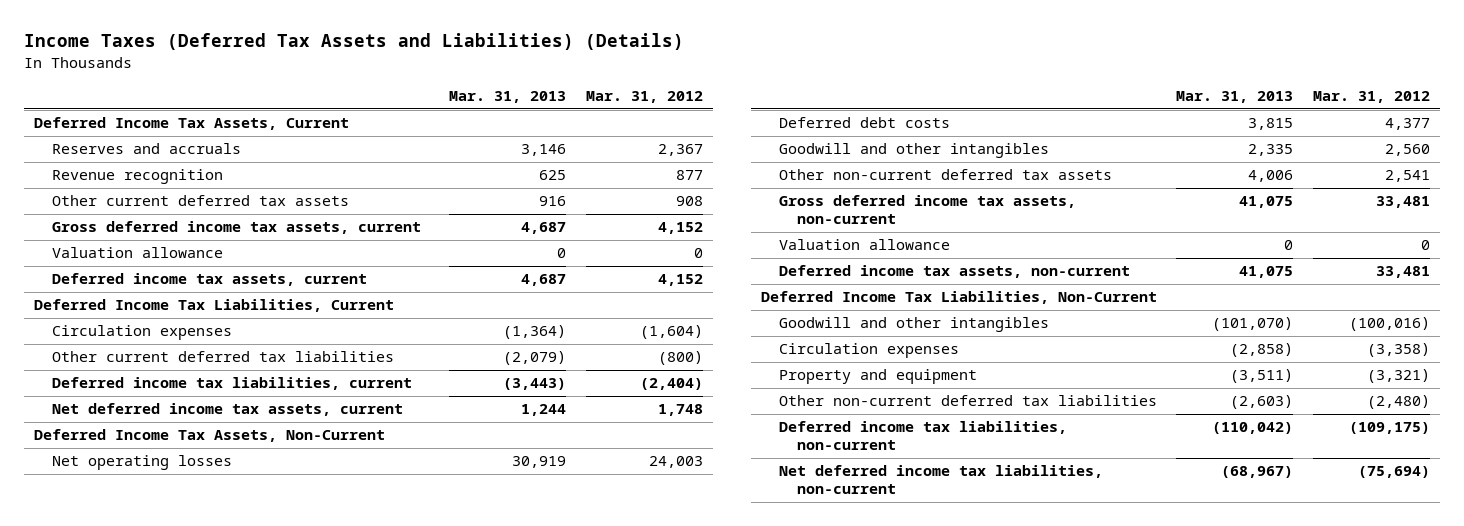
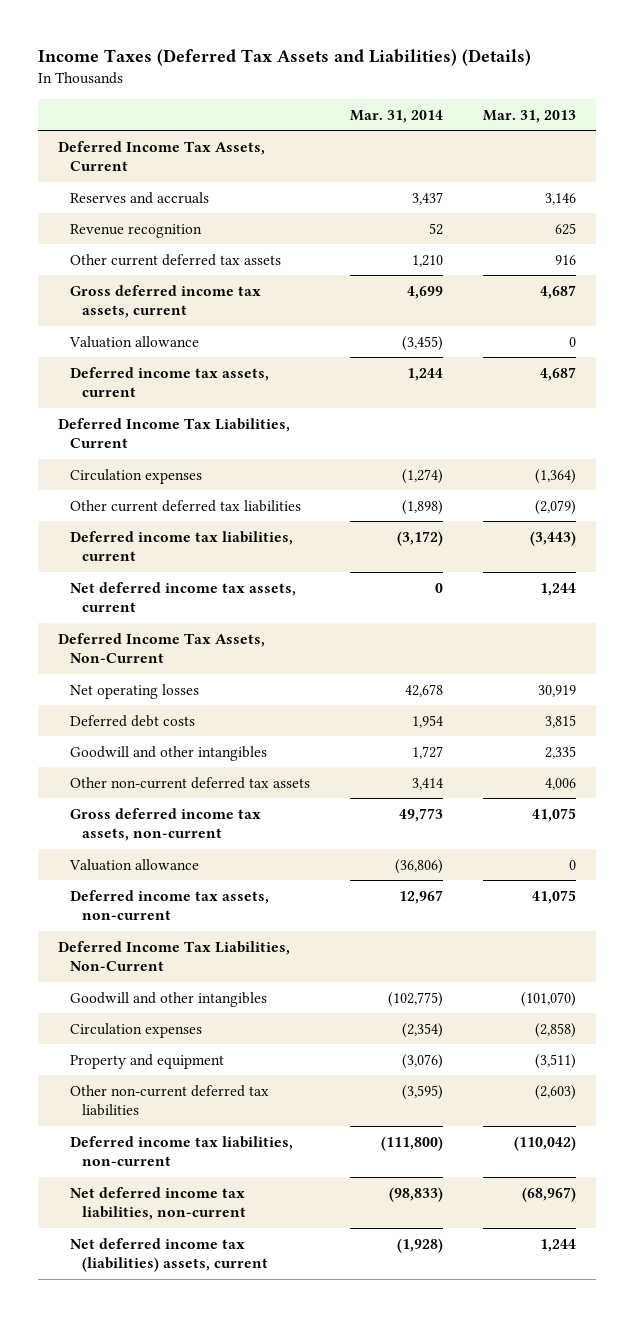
- | Mar. 31, 2013 | Mar. 31, 2012
+ | Mar. 31, 2014 | Mar. 31, 2013
+ Net deferred income tax (liabilities) assets, current | (1,928) | 1,244

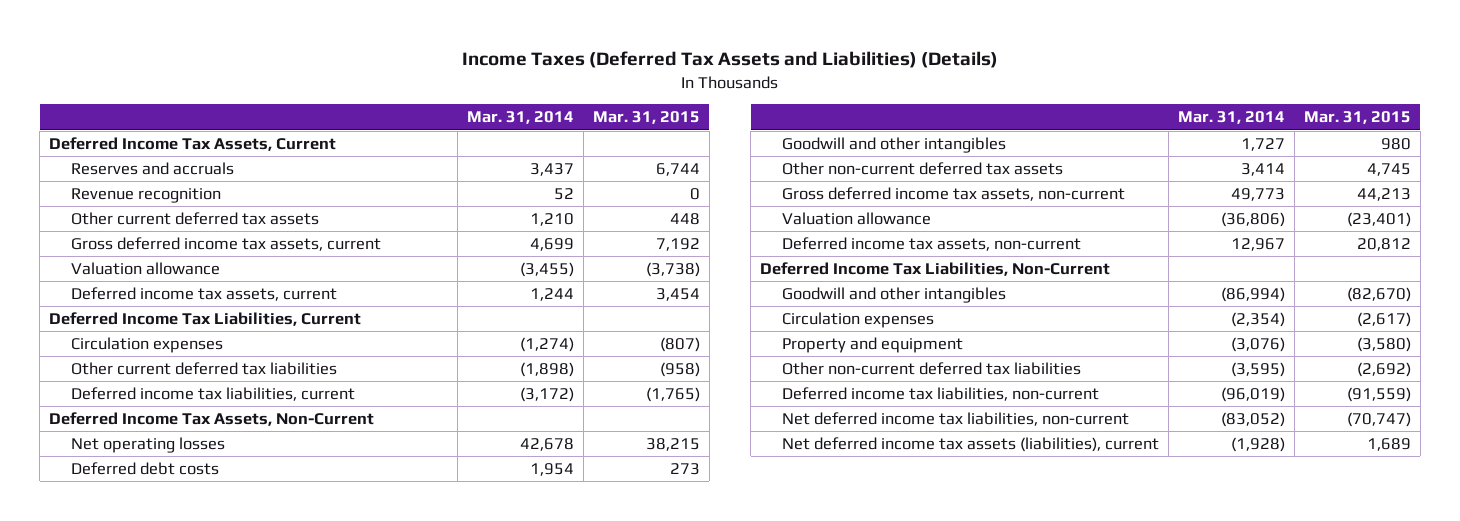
- | Mar. 31, 2014 | Mar. 31, 2013
+ | Mar. 31, 2014 | Mar. 31, 2015
- Net deferred income tax assets, current | 0 | 1,244
- Goodwill and other intangibles | (102,775) | (101,070)
+ Goodwill and other intangibles | (86,994) | (82,670)
- Deferred income tax liabilities, non-current | (111,800) | (110,042)
- Net deferred income tax liabilities, non-current | (98,833) | (68,967)
- Net deferred income tax (liabilities) assets, current | (1,928) | 1,244
+ Deferred income tax liabilities, non-current | (96,019) | (91,559)
+ Net deferred income tax liabilities, non-current | (83,052) | (70,747)
+ Net deferred income tax assets (liabilities), current | (1,928) | 1,689

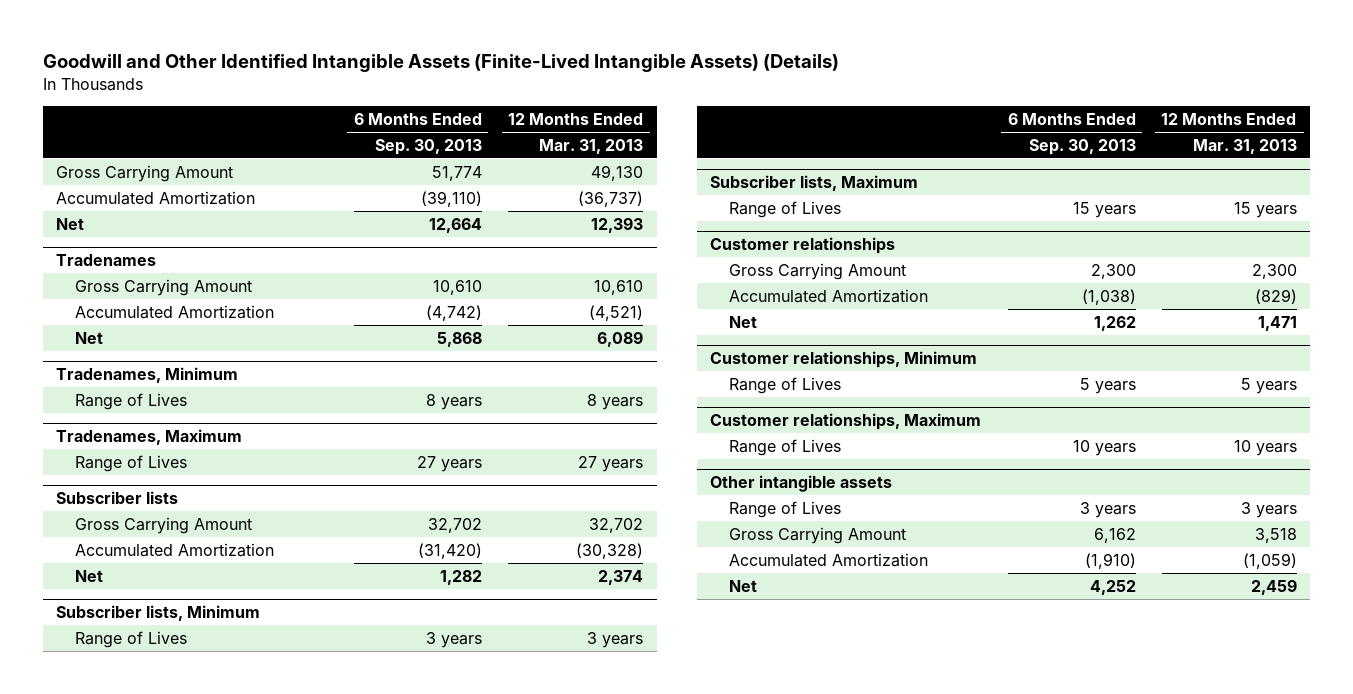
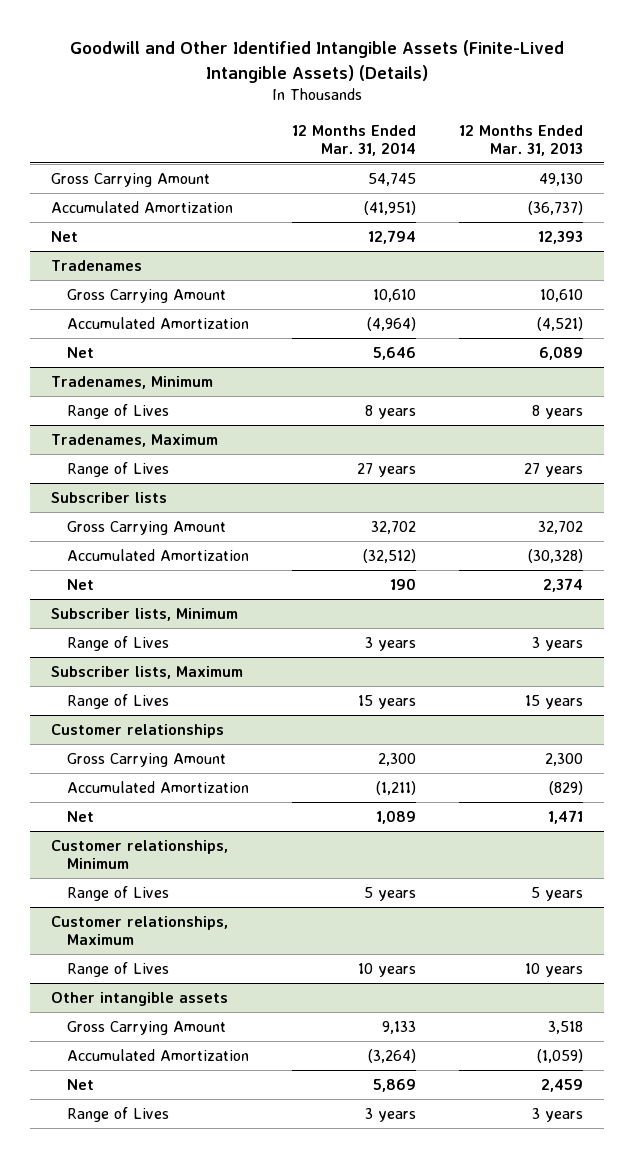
- | 6 Months Ended Sep. 30, 2013 | 12 Months Ended Mar. 31, 2013
+ | 12 Months Ended Mar. 31, 2014 | 12 Months Ended Mar. 31, 2013
@ Other intangible assets
moved down: Range of Lives | 3 years | 3 years

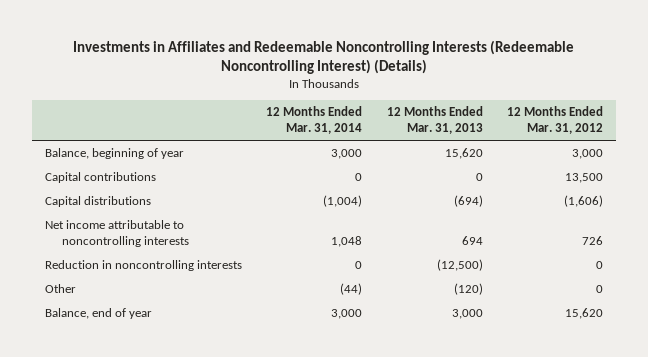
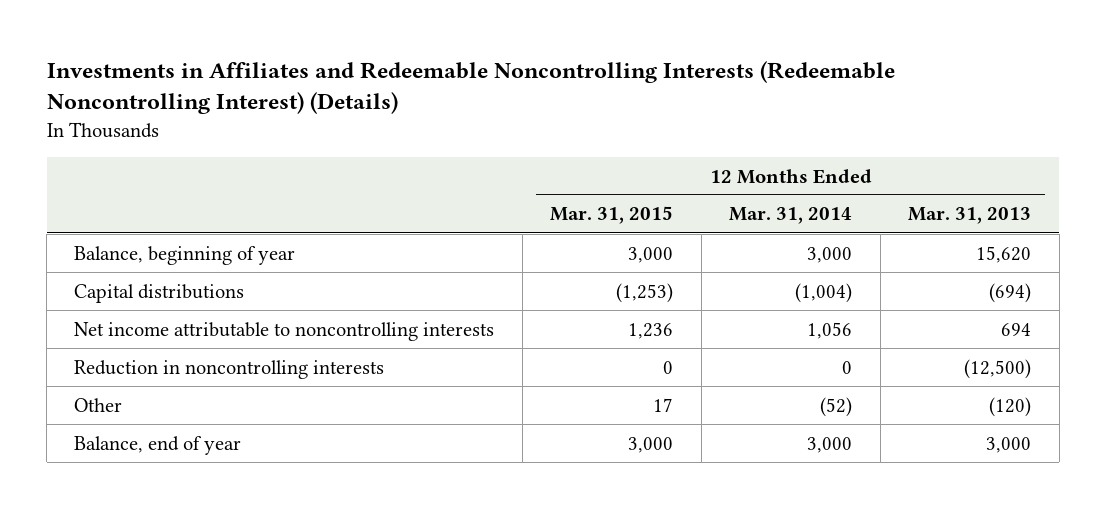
- | 12 Months Ended Mar. 31, 2014 | 12 Months Ended Mar. 31, 2013 | 12 Months Ended Mar. 31, 2012
+ | 12 Months Ended Mar. 31, 2015 | 12 Months Ended Mar. 31, 2014 | 12 Months Ended Mar. 31, 2013
- Capital contributions | 0 | 0 | 13,500
- Net income attributable to noncontrolling interests | 1,048 | 694 | 726
+ Net income attributable to noncontrolling interests | 1,236 | 1,056 | 694
- Other | (44) | (120) | 0
+ Other | 17 | (52) | (120)

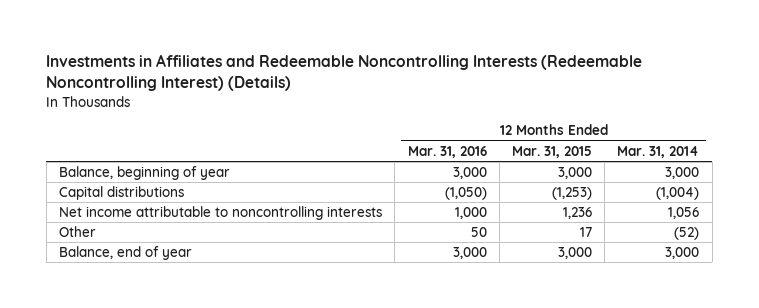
- | 12 Months Ended Mar. 31, 2015 | 12 Months Ended Mar. 31, 2014 | 12 Months Ended Mar. 31, 2013
+ | 12 Months Ended Mar. 31, 2016 | 12 Months Ended Mar. 31, 2015 | 12 Months Ended Mar. 31, 2014
- Reduction in noncontrolling interests | 0 | 0 | (12,500)

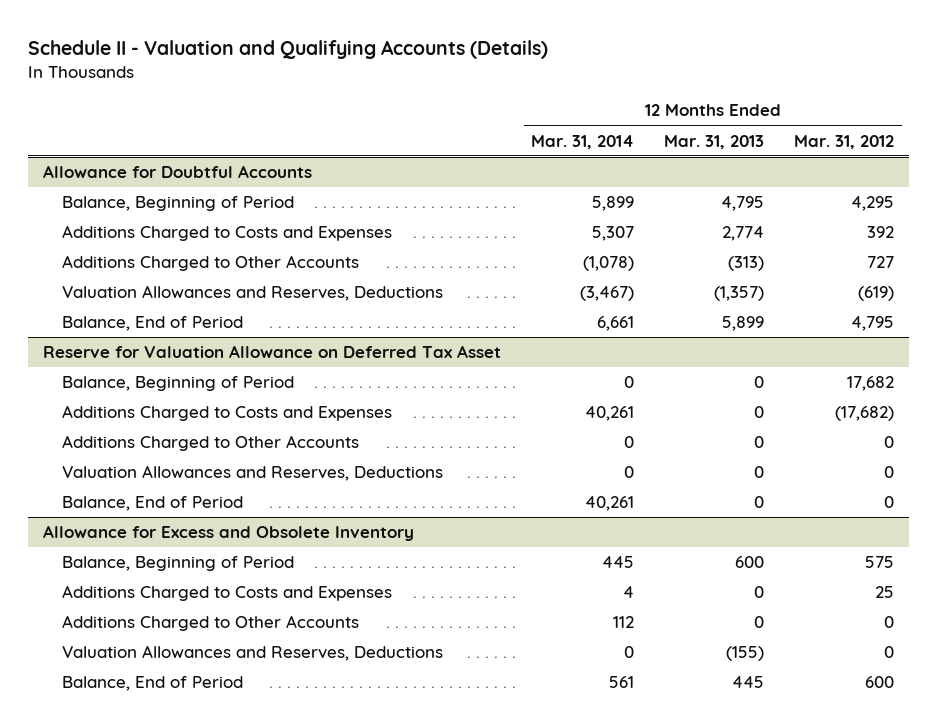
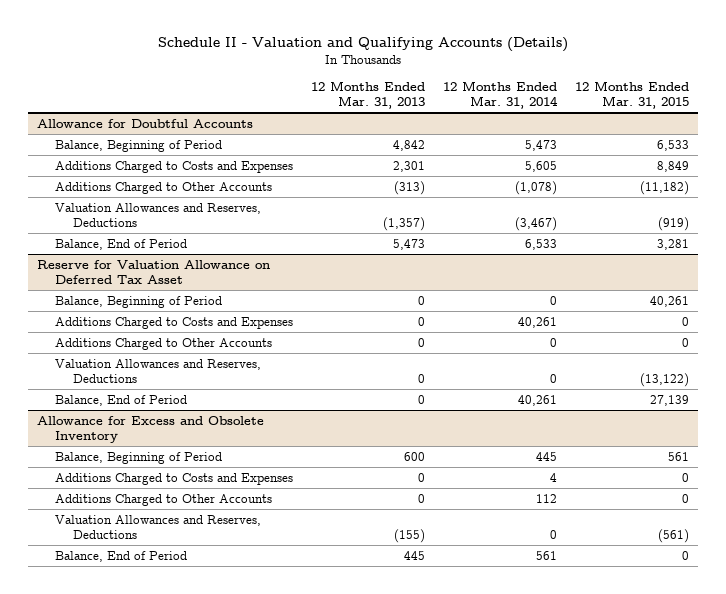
- | 12 Months Ended Mar. 31, 2014 | 12 Months Ended Mar. 31, 2013 | 12 Months Ended Mar. 31, 2012
+ | 12 Months Ended Mar. 31, 2013 | 12 Months Ended Mar. 31, 2014 | 12 Months Ended Mar. 31, 2015
@ Allowance for Doubtful Accounts
- Balance, Beginning of Period | 5,899 | 4,795 | 4,295
- Additions Charged to Costs and Expenses | 5,307 | 2,774 | 392
+ Balance, Beginning of Period | 4,842 | 5,473 | 6,533
+ Additions Charged to Costs and Expenses | 2,301 | 5,605 | 8,849
- Balance, End of Period | 6,661 | 5,899 | 4,795
+ Balance, End of Period | 5,473 | 6,533 | 3,281

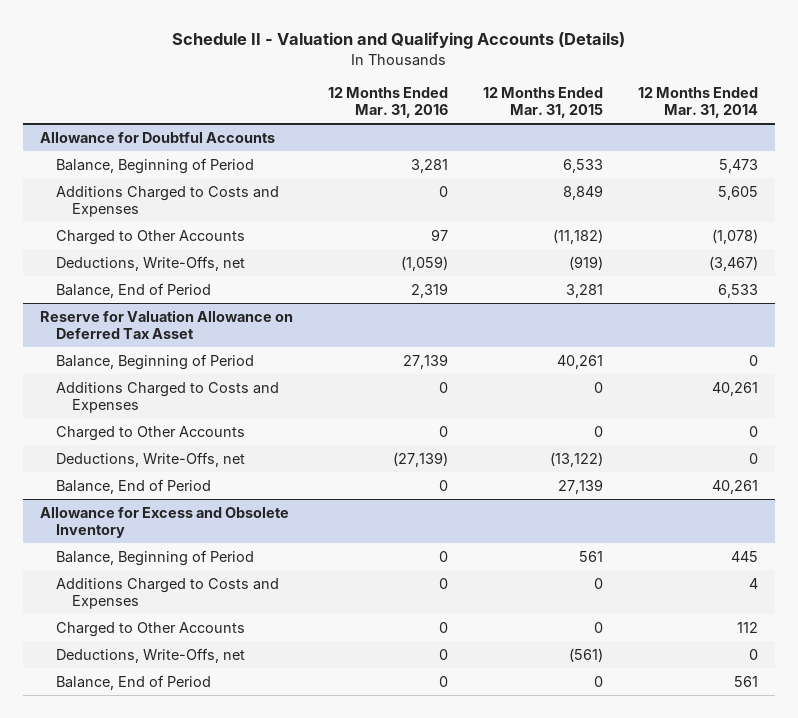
- | 12 Months Ended Mar. 31, 2013 | 12 Months Ended Mar. 31, 2014 | 12 Months Ended Mar. 31, 2015
+ | 12 Months Ended Mar. 31, 2016 | 12 Months Ended Mar. 31, 2015 | 12 Months Ended Mar. 31, 2014
@ Allowance for Doubtful Accounts
- Additions Charged to Other Accounts | (313) | (1,078) | (11,182)
- Valuation Allowances and Reserves, Deductions | (1,357) | (3,467) | (919)
+ Charged to Other Accounts | 97 | (11,182) | (1,078)
+ Deductions, Write-Offs, net | (1,059) | (919) | (3,467)
@ Reserve for Valuation Allowance on Deferred Tax Asset
- Additions Charged to Other Accounts | 0 | 0 | 0
- Valuation Allowances and Reserves, Deductions | 0 | 0 | (13,122)
+ Charged to Other Accounts | 0 | 0 | 0
+ Deductions, Write-Offs, net | (27,139) | (13,122) | 0
@ Allowance for Excess and Obsolete Inventory
- Additions Charged to Other Accounts | 0 | 112 | 0
- Valuation Allowances and Reserves, Deductions | (155) | 0 | (561)
+ Charged to Other Accounts | 0 | 0 | 112
+ Deductions, Write-Offs, net | 0 | (561) | 0

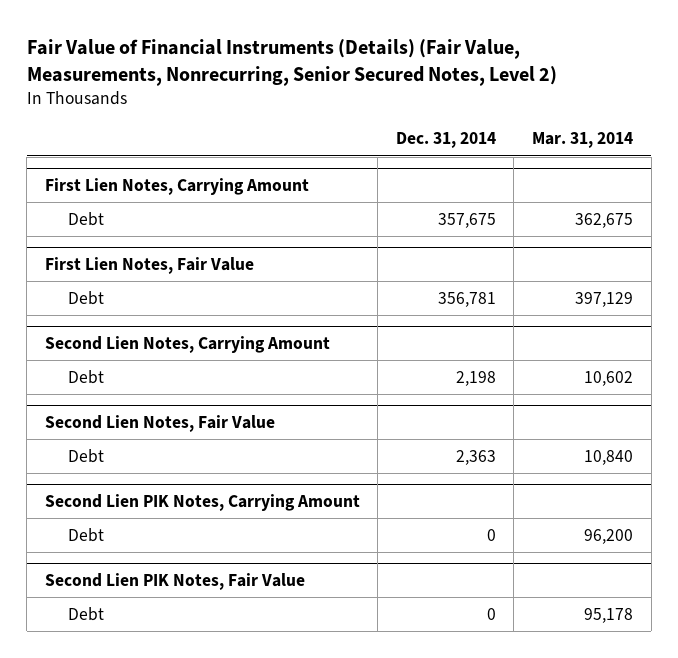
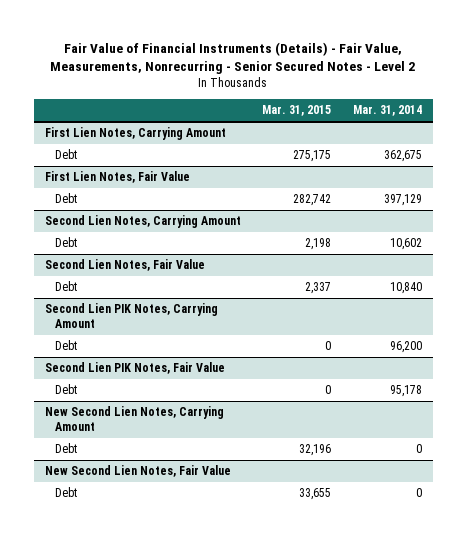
- Fair Value of Financial Instruments (Details) (Fair Value, Measurements, Nonrecurring, Senior Secured Notes, Level 2)
+ Fair Value of Financial Instruments (Details) - Fair Value, Measurements, Nonrecurring - Senior Secured Notes - Level 2
- | Dec. 31, 2014 | Mar. 31, 2014
+ | Mar. 31, 2015 | Mar. 31, 2014
+ New Second Lien Notes, Carrying Amount
+ Debt | 32,196 | 0
+ New Second Lien Notes, Fair Value
+ Debt | 33,655 | 0

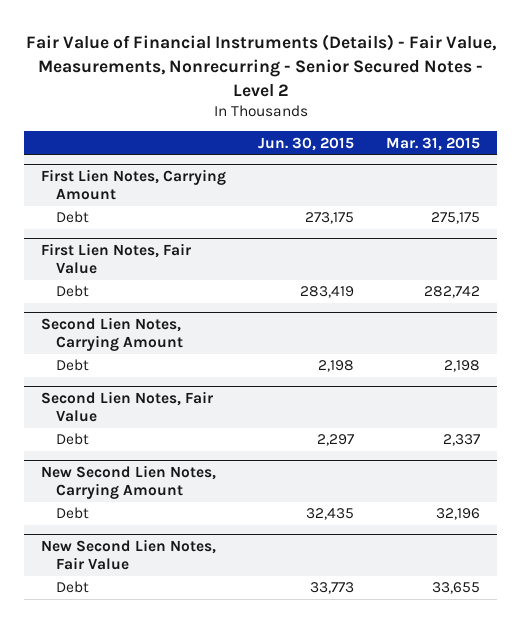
- | Mar. 31, 2015 | Mar. 31, 2014
+ | Jun. 30, 2015 | Mar. 31, 2015
- Second Lien PIK Notes, Carrying Amount
- Debt | 0 | 96,200
- Second Lien PIK Notes, Fair Value
- Debt | 0 | 95,178

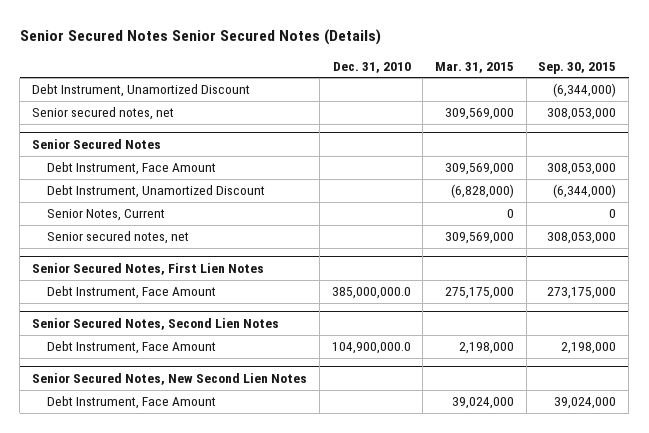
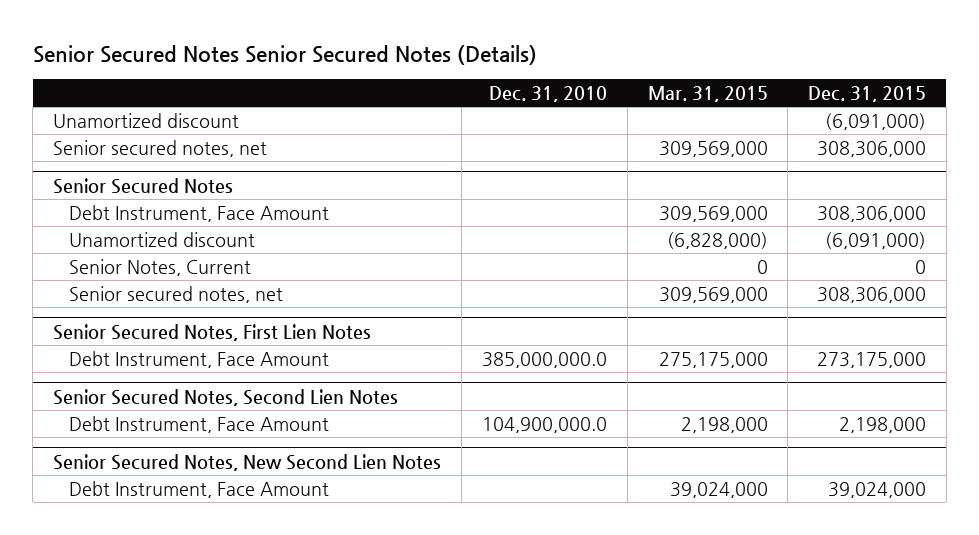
- | Dec. 31, 2010 | Mar. 31, 2015 | Sep. 30, 2015
+ | Dec. 31, 2010 | Mar. 31, 2015 | Dec. 31, 2015
- Debt Instrument, Unamortized Discount | | | (6,344,000)
+ Unamortized discount | | | (6,091,000)
@ Senior Secured Notes
- Debt Instrument, Unamortized Discount | | (6,828,000) | (6,344,000)
+ Unamortized discount | | (6,828,000) | (6,091,000)

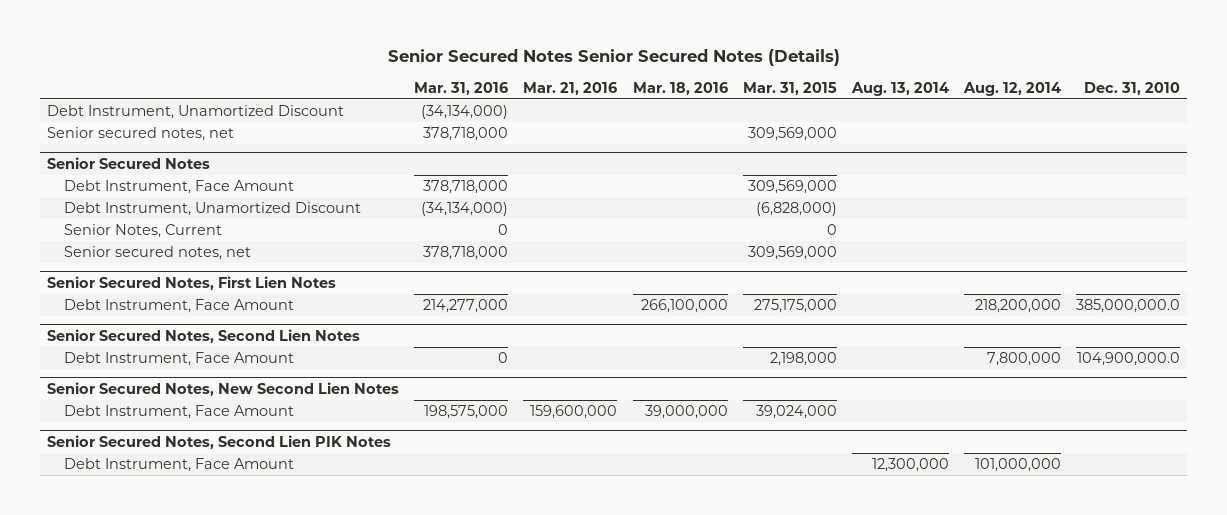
- | Dec. 31, 2010 | Mar. 31, 2015 | Dec. 31, 2015
+ | Mar. 31, 2016 | Mar. 21, 2016 | Mar. 18, 2016 | Mar. 31, 2015 | Aug. 13, 2014 | Aug. 12, 2014 | Dec. 31, 2010
- Unamortized discount | | | (6,091,000)
+ Debt Instrument, Unamortized Discount | (34,134,000) | | | | | |
@ Senior Secured Notes
- Unamortized discount | | (6,828,000) | (6,091,000)
+ Debt Instrument, Unamortized Discount | (34,134,000) | | | (6,828,000) | | |
+ Senior Secured Notes, Second Lien PIK Notes
+ Debt Instrument, Face Amount | | | | | 12,300,000 | 101,000,000 |

